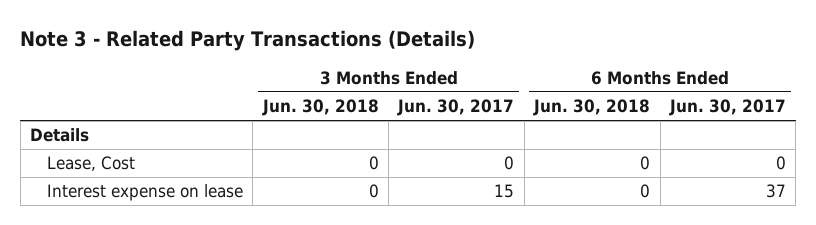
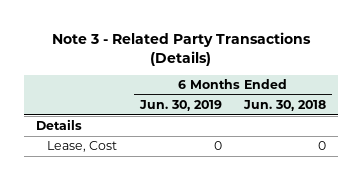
- | 3 Months Ended Jun. 30, 2018 | 3 Months Ended Jun. 30, 2017 | 6 Months Ended Jun. 30, 2018 | 6 Months Ended Jun. 30, 2017
+ | 6 Months Ended Jun. 30, 2019 | 6 Months Ended Jun. 30, 2018
- Interest expense on lease | 0 | 15 | 0 | 37

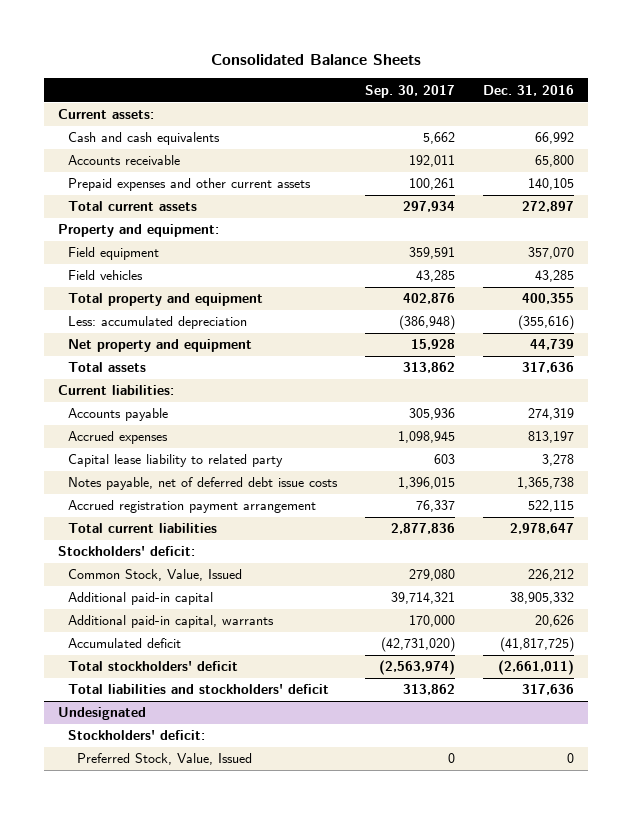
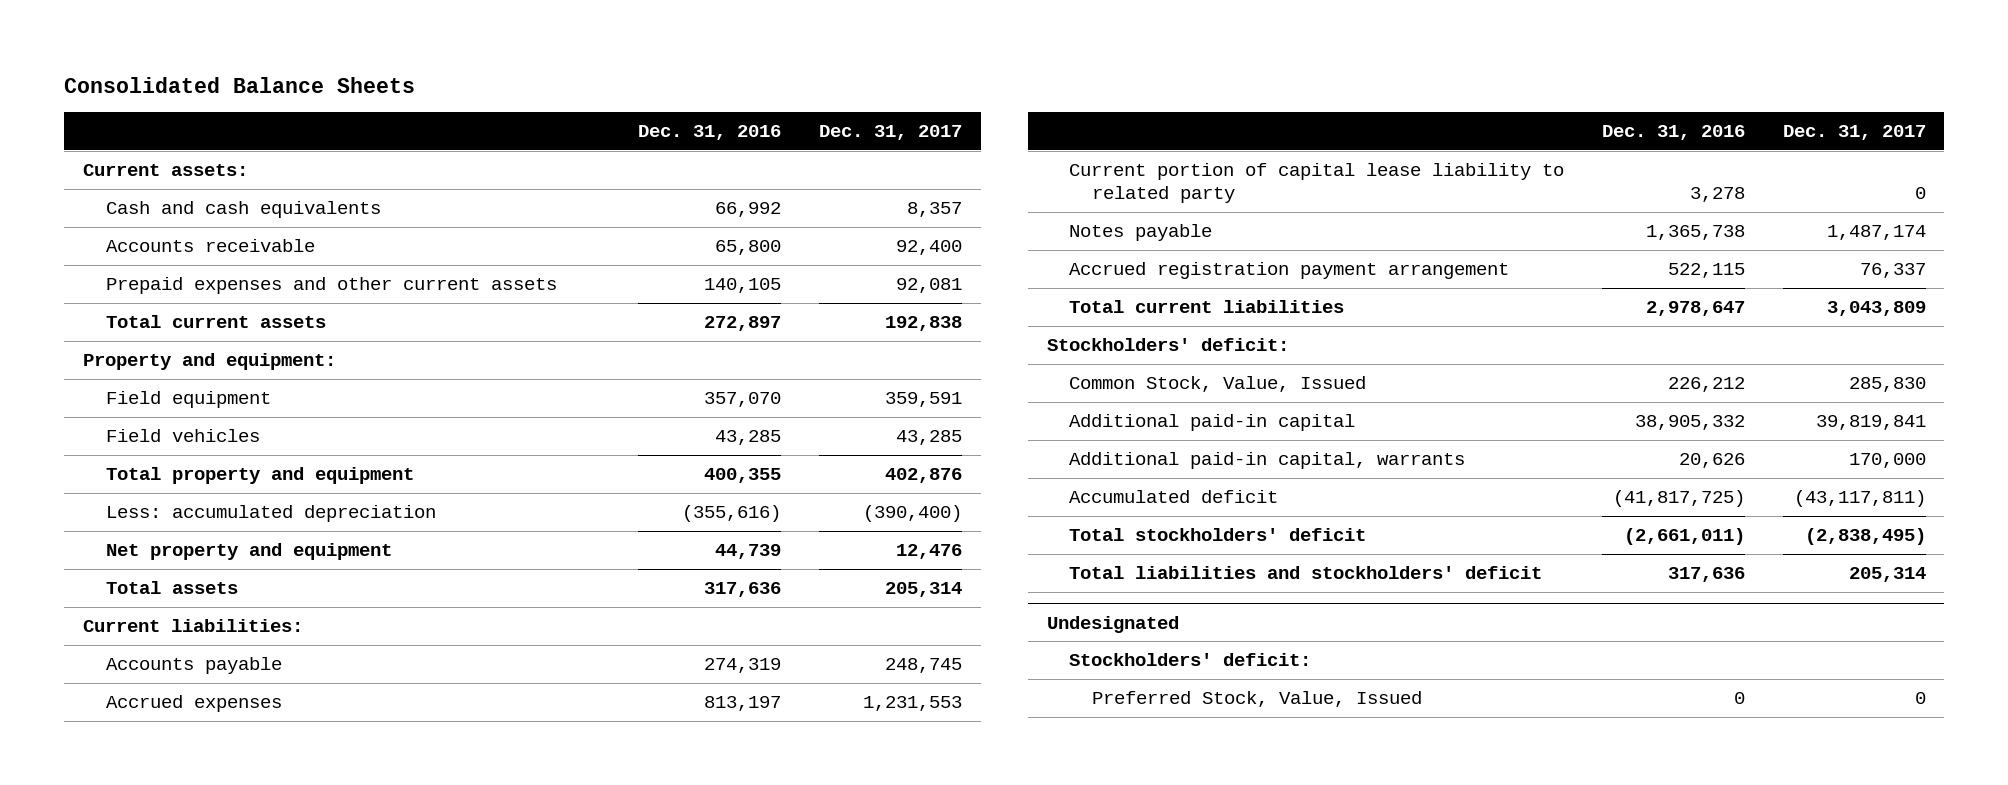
- | Sep. 30, 2017 | Dec. 31, 2016
+ | Dec. 31, 2016 | Dec. 31, 2017
- Capital lease liability to related party | 603 | 3,278
- Notes payable, net of deferred debt issue costs | 1,396,015 | 1,365,738
+ Current portion of capital lease liability to related party | 3,278 | 0
+ Notes payable | 1,365,738 | 1,487,174

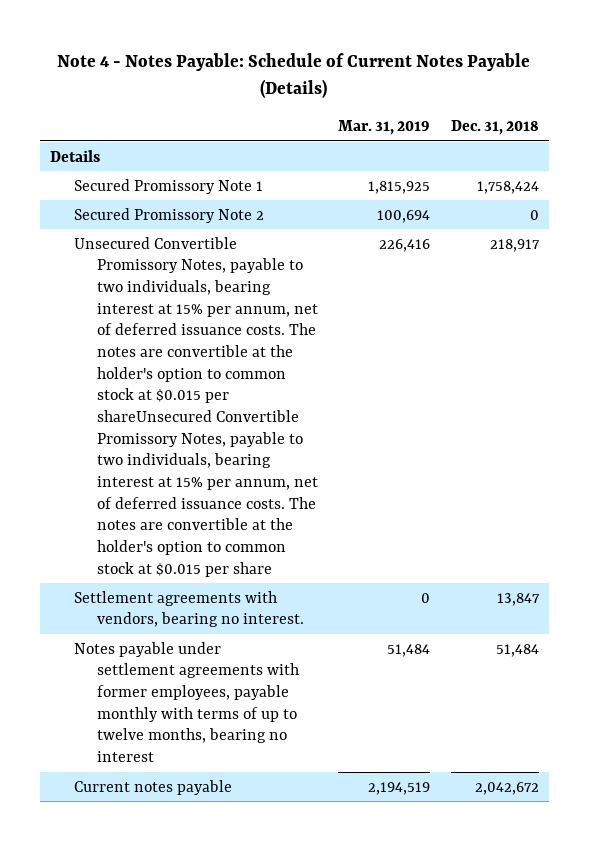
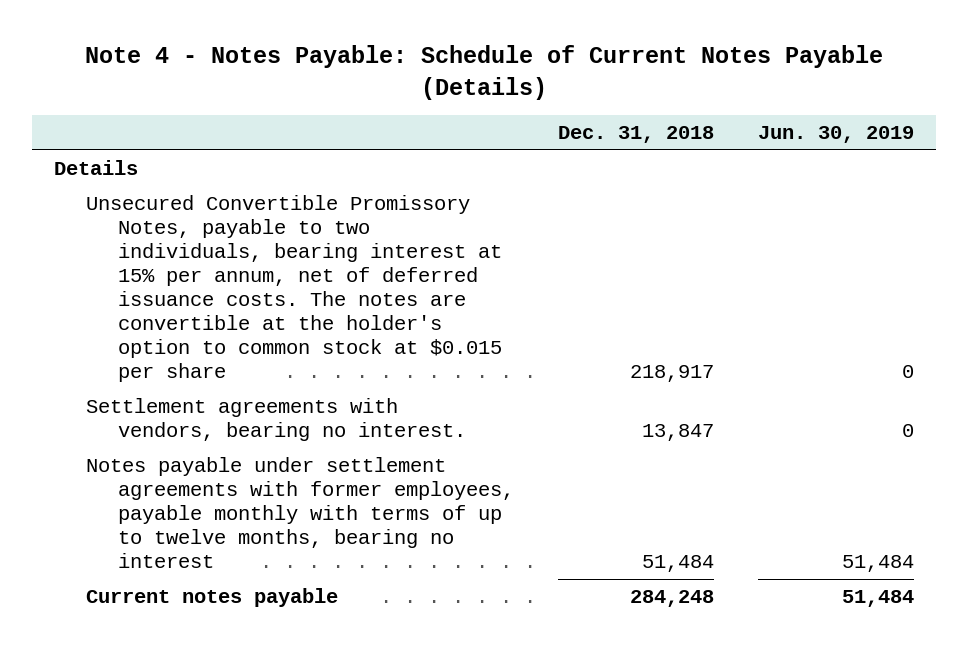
- | Mar. 31, 2019 | Dec. 31, 2018
+ | Dec. 31, 2018 | Jun. 30, 2019
- Secured Promissory Note 1 | 1,815,925 | 1,758,424
- Secured Promissory Note 2 | 100,694 | 0
- Unsecured Convertible Promissory Notes, payable to two individuals, bearing interest at 15% per annum, net of deferred issuance costs. The notes are convertible at the holder's option to common stock at $0.015 per shareUnsecured Convertible Promissory Notes, payable to two individuals, bearing interest at 15% per annum, net of deferred issuance costs. The notes are convertible at the holder's option to common stock at $0.015 per share | 226,416 | 218,917
+ Unsecured Convertible Promissory Notes, payable to two individuals, bearing interest at 15% per annum, net of deferred issuance costs. The notes are convertible at the holder's option to common stock at $0.015 per share | 218,917 | 0
- Current notes payable | 2,194,519 | 2,042,672
+ Current notes payable | 284,248 | 51,484

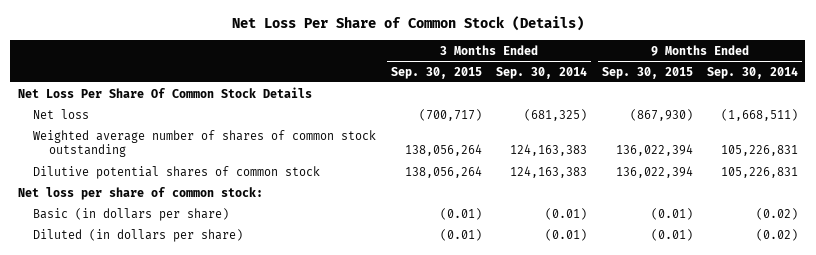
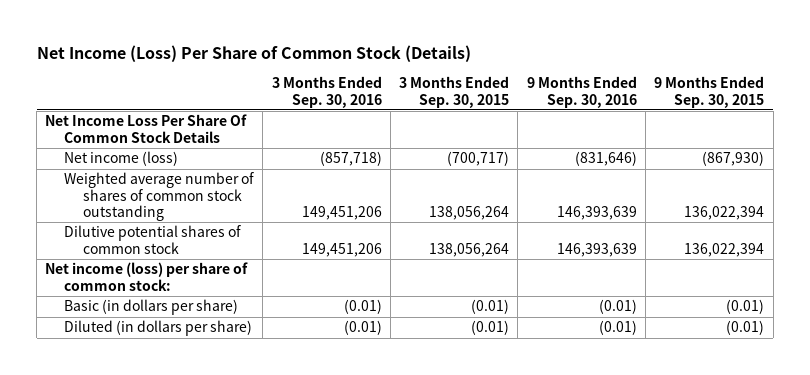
- Net Loss Per Share of Common Stock (Details)
+ Net Income (Loss) Per Share of Common Stock (Details)
- | 3 Months Ended Sep. 30, 2015 | 3 Months Ended Sep. 30, 2014 | 9 Months Ended Sep. 30, 2015 | 9 Months Ended Sep. 30, 2014
+ | 3 Months Ended Sep. 30, 2016 | 3 Months Ended Sep. 30, 2015 | 9 Months Ended Sep. 30, 2016 | 9 Months Ended Sep. 30, 2015
- Net Loss Per Share Of Common Stock Details
- Net loss | (700,717) | (681,325) | (867,930) | (1,668,511)
+ Net Income Loss Per Share Of Common Stock Details
+ Net income (loss) | (857,718) | (700,717) | (831,646) | (867,930)
- Net loss per share of common stock:
+ Net income (loss) per share of common stock:

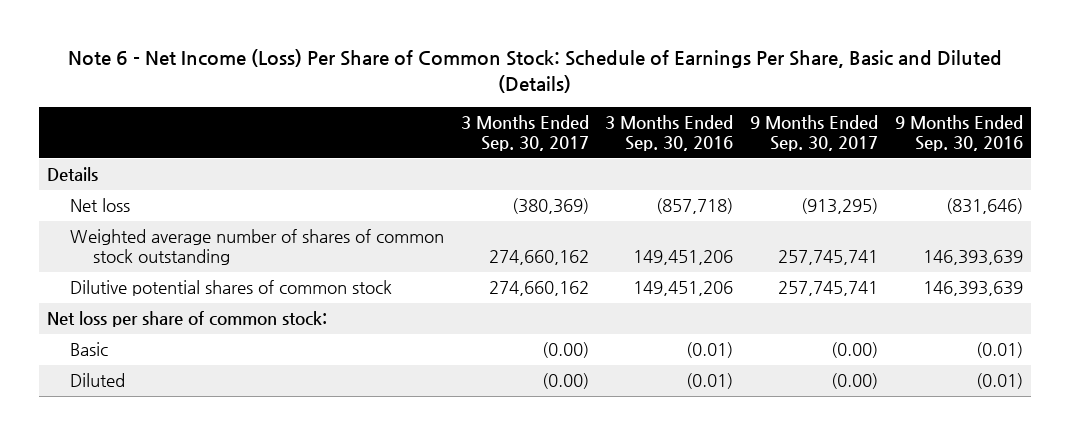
- Net Income (Loss) Per Share of Common Stock (Details)
+ Note 6 - Net Income (Loss) Per Share of Common Stock: Schedule of Earnings Per Share, Basic and Diluted (Details)
- | 3 Months Ended Sep. 30, 2016 | 3 Months Ended Sep. 30, 2015 | 9 Months Ended Sep. 30, 2016 | 9 Months Ended Sep. 30, 2015
+ | 3 Months Ended Sep. 30, 2017 | 3 Months Ended Sep. 30, 2016 | 9 Months Ended Sep. 30, 2017 | 9 Months Ended Sep. 30, 2016
- Net Income Loss Per Share Of Common Stock Details
- Net income (loss) | (857,718) | (700,717) | (831,646) | (867,930)
+ Details
+ Net loss | (380,369) | (857,718) | (913,295) | (831,646)
- Net income (loss) per share of common stock:
- Basic (in dollars per share) | (0.01) | (0.01) | (0.01) | (0.01)
- Diluted (in dollars per share) | (0.01) | (0.01) | (0.01) | (0.01)
+ Net loss per share of common stock:
+ Basic | (0.00) | (0.01) | (0.00) | (0.01)
+ Diluted | (0.00) | (0.01) | (0.00) | (0.01)

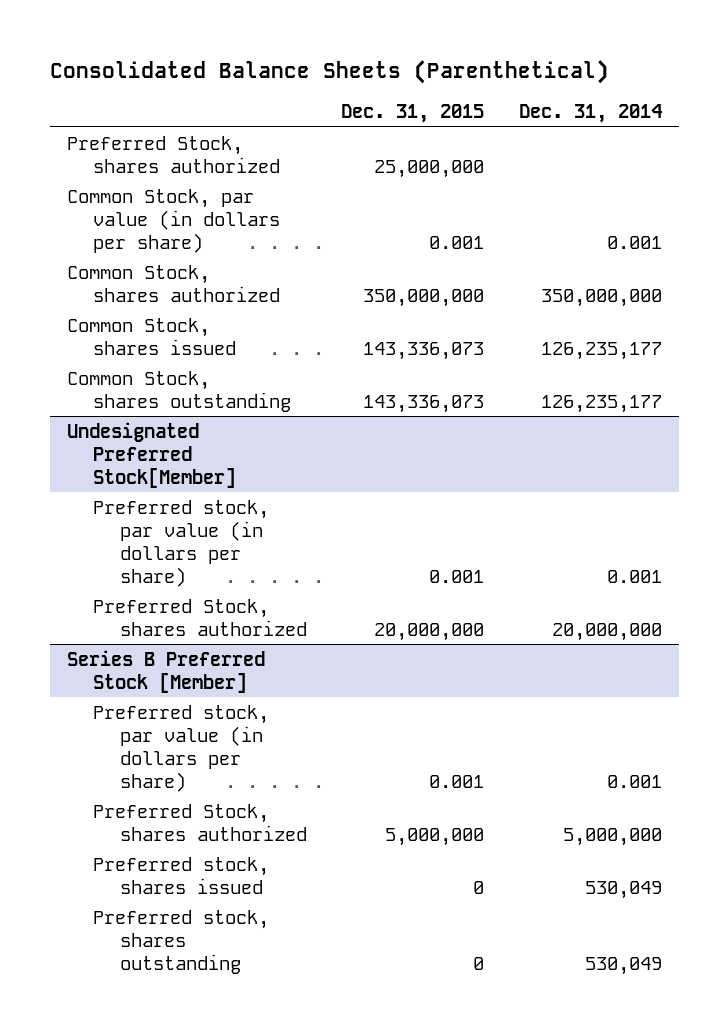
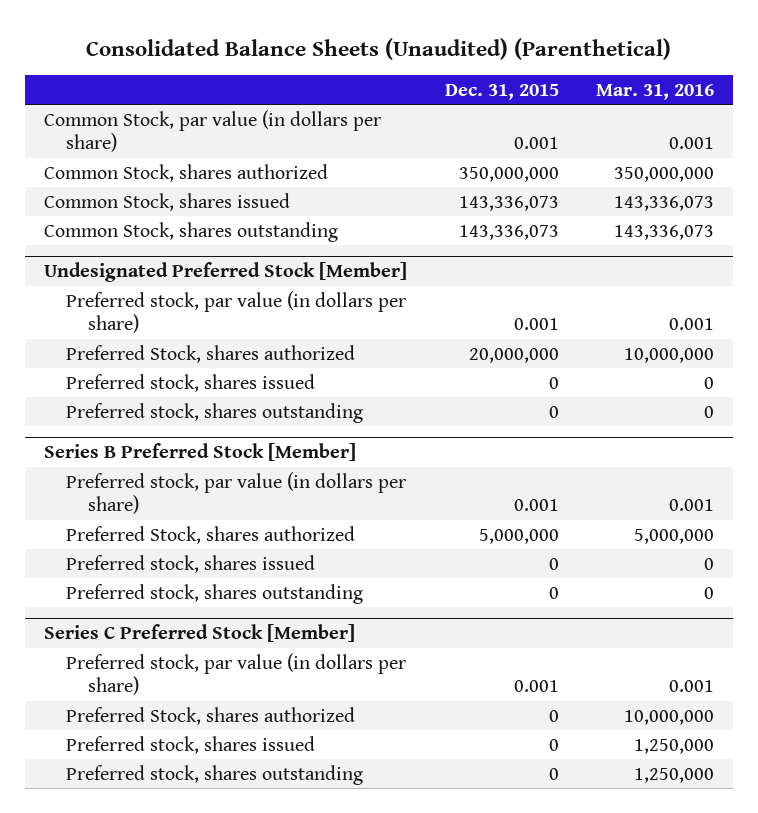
- Consolidated Balance Sheets (Parenthetical)
+ Consolidated Balance Sheets (Unaudited) (Parenthetical)
- | Dec. 31, 2015 | Dec. 31, 2014
+ | Dec. 31, 2015 | Mar. 31, 2016
- Preferred Stock, shares authorized | 25,000,000 |
- Undesignated Preferred Stock[Member]
+ Undesignated Preferred Stock [Member]
+ Preferred stock, shares issued | 0 | 0
+ Preferred stock, shares outstanding | 0 | 0
+ Series C Preferred Stock [Member]
+ Preferred stock, par value (in dollars per share) | 0.001 | 0.001
+ Preferred Stock, shares authorized | 0 | 10,000,000
+ Preferred stock, shares issued | 0 | 1,250,000
+ Preferred stock, shares outstanding | 0 | 1,250,000

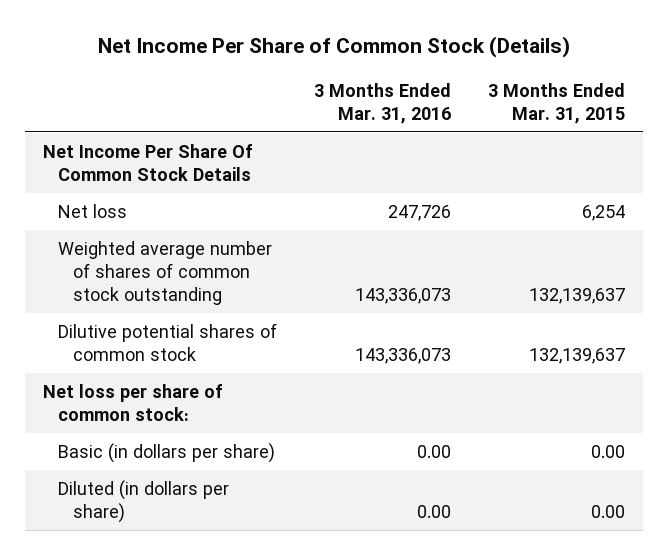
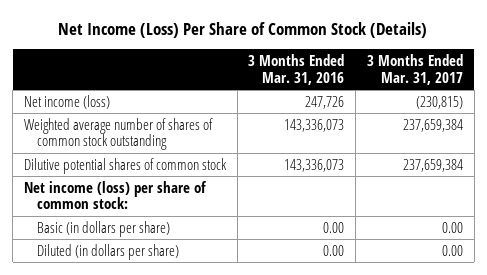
- Net Income Per Share of Common Stock (Details)
+ Net Income (Loss) Per Share of Common Stock (Details)
- | 3 Months Ended Mar. 31, 2016 | 3 Months Ended Mar. 31, 2015
+ | 3 Months Ended Mar. 31, 2016 | 3 Months Ended Mar. 31, 2017
- Net Income Per Share Of Common Stock Details
- Net loss | 247,726 | 6,254
+ Net income (loss) | 247,726 | (230,815)
- Net loss per share of common stock:
+ Net income (loss) per share of common stock:

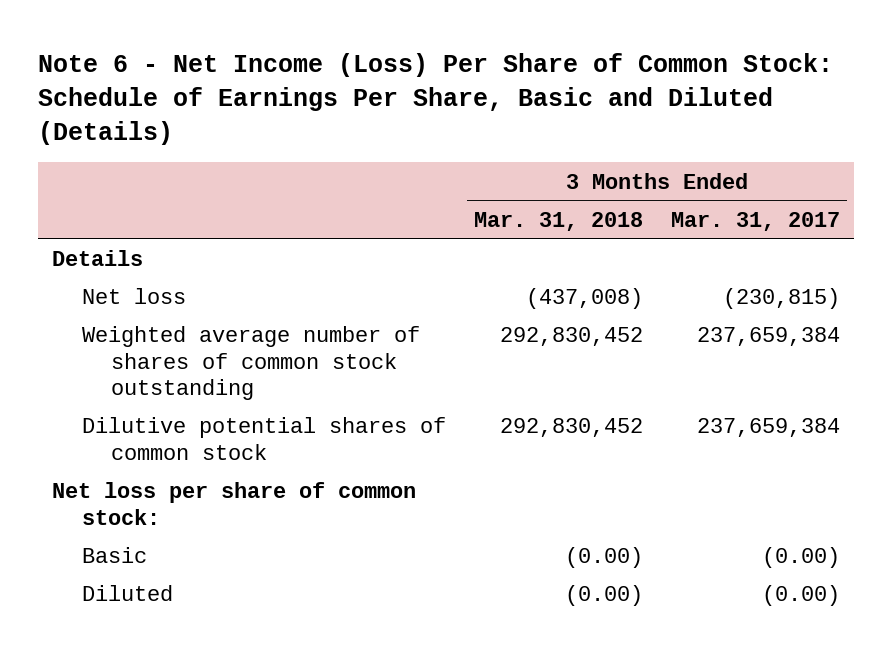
- Net Income (Loss) Per Share of Common Stock (Details)
+ Note 6 - Net Income (Loss) Per Share of Common Stock: Schedule of Earnings Per Share, Basic and Diluted (Details)
- | 3 Months Ended Mar. 31, 2016 | 3 Months Ended Mar. 31, 2017
+ | 3 Months Ended Mar. 31, 2018 | 3 Months Ended Mar. 31, 2017
- Net income (loss) | 247,726 | (230,815)
+ Details
+ Net loss | (437,008) | (230,815)
- Net income (loss) per share of common stock:
- Basic (in dollars per share) | 0.00 | 0.00
- Diluted (in dollars per share) | 0.00 | 0.00
+ Net loss per share of common stock:
+ Basic | (0.00) | (0.00)
+ Diluted | (0.00) | (0.00)

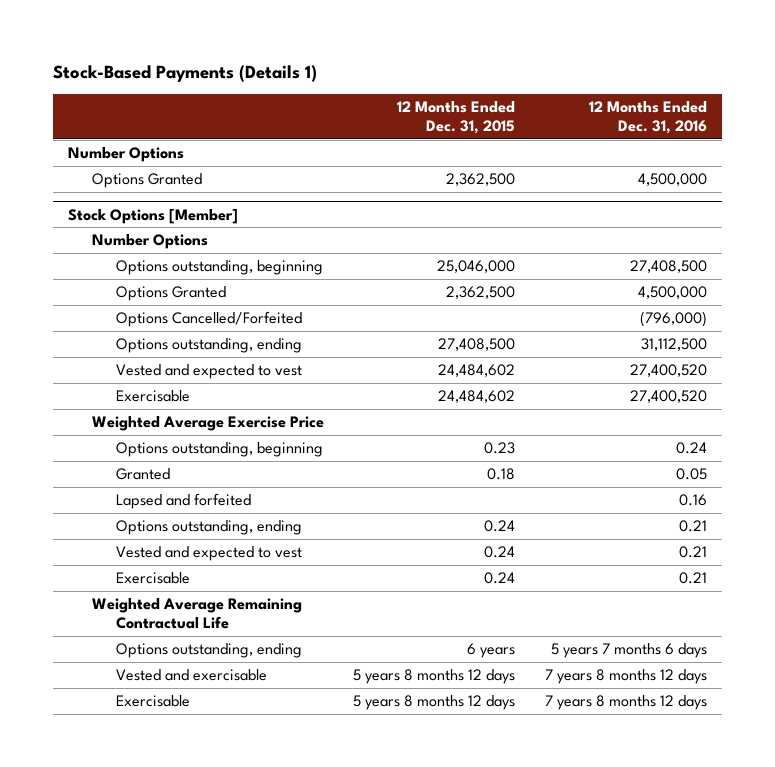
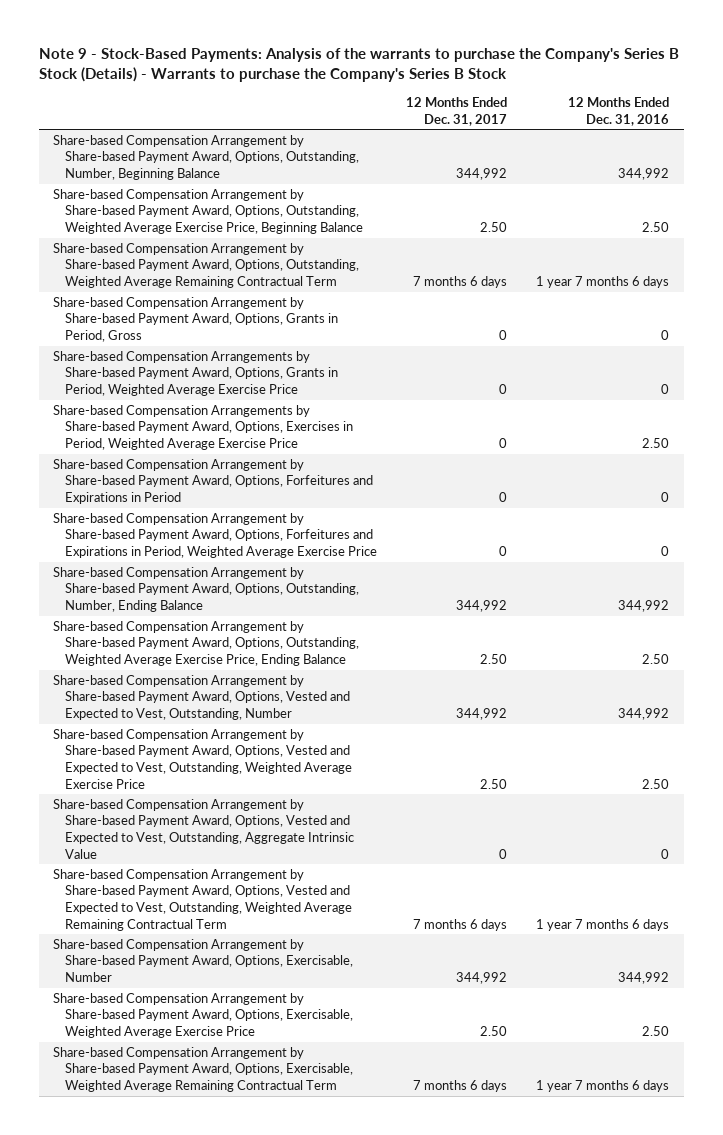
- Stock-Based Payments (Details 1)
+ Note 9 - Stock-Based Payments: Analysis of the warrants to purchase the Company's Series B Stock (Details) - Warrants to purchase the Company's Series B Stock
- | 12 Months Ended Dec. 31, 2015 | 12 Months Ended Dec. 31, 2016
+ | 12 Months Ended Dec. 31, 2017 | 12 Months Ended Dec. 31, 2016
- Number Options
- Options Granted | 2,362,500 | 4,500,000
- Stock Options [Member]
- Number Options
- Options outstanding, beginning | 25,046,000 | 27,408,500
- Options Granted | 2,362,500 | 4,500,000
- Options Cancelled/Forfeited | | (796,000)
- Options outstanding, ending | 27,408,500 | 31,112,500
- Vested and expected to vest | 24,484,602 | 27,400,520
- Exercisable | 24,484,602 | 27,400,520
- Weighted Average Exercise Price
- Options outstanding, beginning | 0.23 | 0.24
- Granted | 0.18 | 0.05
- Lapsed and forfeited | | 0.16
- Options outstanding, ending | 0.24 | 0.21
- Vested and expected to vest | 0.24 | 0.21
- Exercisable | 0.24 | 0.21
- Weighted Average Remaining Contractual Life
- Options outstanding, ending | 6 years | 5 years 7 months 6 days
- Vested and exercisable | 5 years 8 months 12 days | 7 years 8 months 12 days
- Exercisable | 5 years 8 months 12 days | 7 years 8 months 12 days
+ Share-based Compensation Arrangement by Share-based Payment Award, Options, Outstanding, Number, Beginning Balance | 344,992 | 344,992
+ Share-based Compensation Arrangement by Share-based Payment Award, Options, Outstanding, Weighted Average Exercise Price, Beginning Balance | 2.50 | 2.50
+ Share-based Compensation Arrangement by Share-based Payment Award, Options, Outstanding, Weighted Average Remaining Contractual Term | 7 months 6 days | 1 year 7 months 6 days
+ Share-based Compensation Arrangement by Share-based Payment Award, Options, Grants in Period, Gross | 0 | 0
+ Share-based Compensation Arrangements by Share-based Payment Award, Options, Grants in Period, Weighted Average Exercise Price | 0 | 0
+ Share-based Compensation Arrangements by Share-based Payment Award, Options, Exercises in Period, Weighted Average Exercise Price | 0 | 2.50
+ Share-based Compensation Arrangement by Share-based Payment Award, Options, Forfeitures and Expirations in Period | 0 | 0
+ Share-based Compensation Arrangement by Share-based Payment Award, Options, Forfeitures and Expirations in Period, Weighted Average Exercise Price | 0 | 0
+ Share-based Compensation Arrangement by Share-based Payment Award, Options, Outstanding, Number, Ending Balance | 344,992 | 344,992
+ Share-based Compensation Arrangement by Share-based Payment Award, Options, Outstanding, Weighted Average Exercise Price, Ending Balance | 2.50 | 2.50
+ Share-based Compensation Arrangement by Share-based Payment Award, Options, Vested and Expected to Vest, Outstanding, Number | 344,992 | 344,992
+ Share-based Compensation Arrangement by Share-based Payment Award, Options, Vested and Expected to Vest, Outstanding, Weighted Average Exercise Price | 2.50 | 2.50
+ Share-based Compensation Arrangement by Share-based Payment Award, Options, Vested and Expected to Vest, Outstanding, Aggregate Intrinsic Value | 0 | 0
+ Share-based Compensation Arrangement by Share-based Payment Award, Options, Vested and Expected to Vest, Outstanding, Weighted Average Remaining Contractual Term | 7 months 6 days | 1 year 7 months 6 days
+ Share-based Compensation Arrangement by Share-based Payment Award, Options, Exercisable, Number | 344,992 | 344,992
+ Share-based Compensation Arrangement by Share-based Payment Award, Options, Exercisable, Weighted Average Exercise Price | 2.50 | 2.50
+ Share-based Compensation Arrangement by Share-based Payment Award, Options, Exercisable, Weighted Average Remaining Contractual Term | 7 months 6 days | 1 year 7 months 6 days

